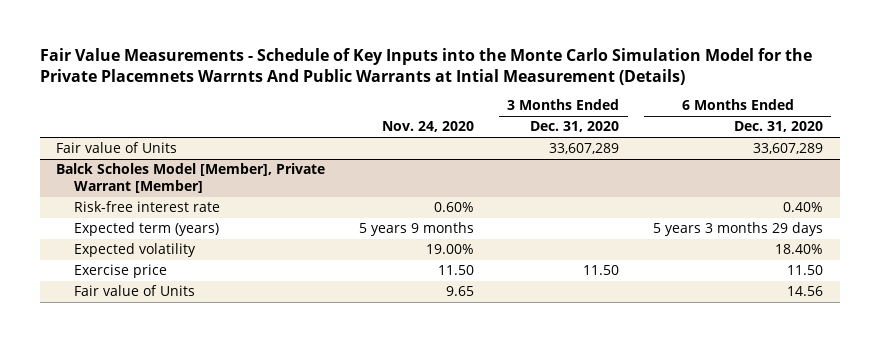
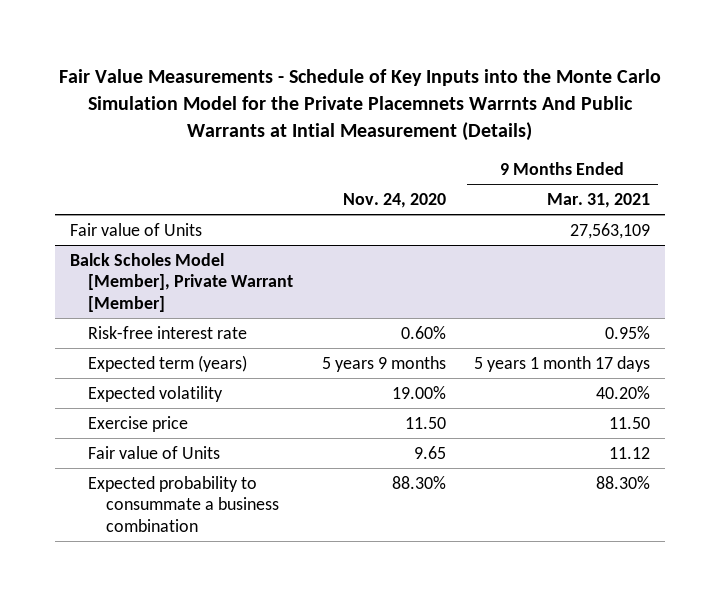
- | Nov. 24, 2020 | 3 Months Ended Dec. 31, 2020 | 6 Months Ended Dec. 31, 2020
+ | Nov. 24, 2020 | 9 Months Ended Mar. 31, 2021
@ Balck Scholes Model [Member], Private Warrant [Member]
+ Expected probability to consummate a business combination | 88.30% | 88.30%

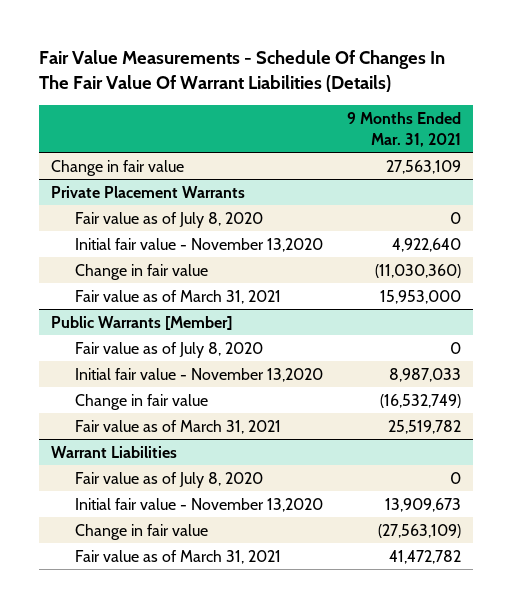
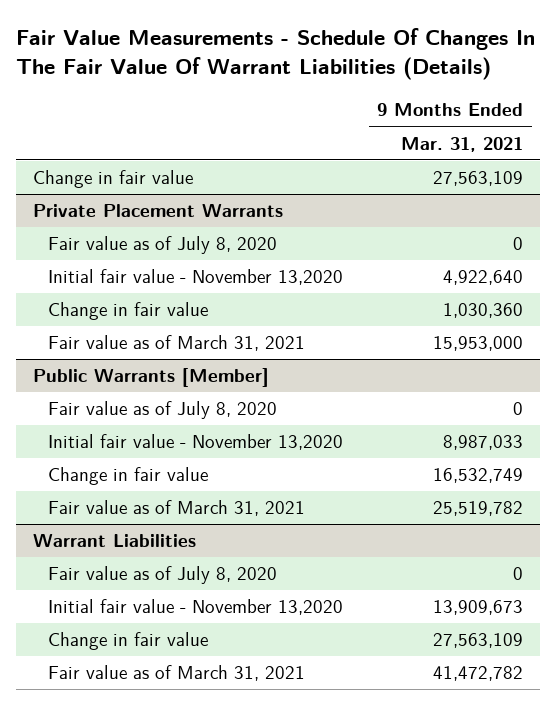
@ Private Placement Warrants
- Change in fair value | (11,030,360)
+ Change in fair value | 1,030,360
@ Public Warrants [Member]
- Change in fair value | (16,532,749)
+ Change in fair value | 16,532,749
@ Warrant Liabilities
- Change in fair value | (27,563,109)
+ Change in fair value | 27,563,109

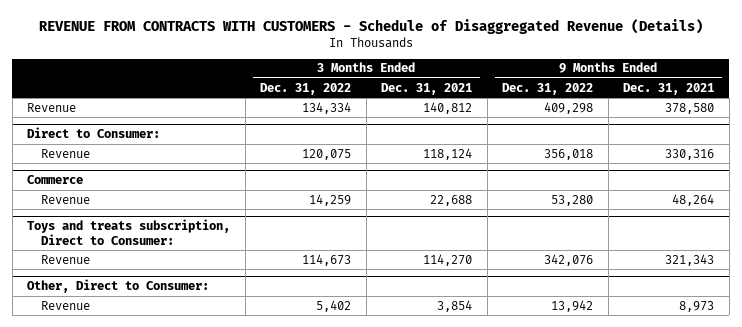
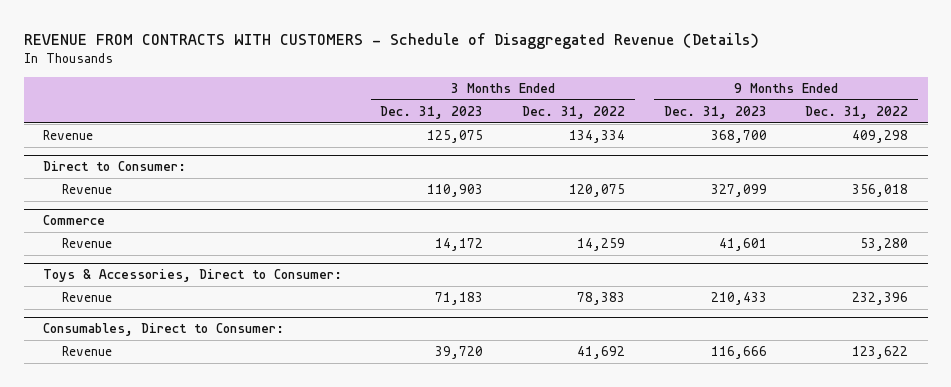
- | 3 Months Ended Dec. 31, 2022 | 3 Months Ended Dec. 31, 2021 | 9 Months Ended Dec. 31, 2022 | 9 Months Ended Dec. 31, 2021
+ | 3 Months Ended Dec. 31, 2023 | 3 Months Ended Dec. 31, 2022 | 9 Months Ended Dec. 31, 2023 | 9 Months Ended Dec. 31, 2022
- Toys and treats subscription, Direct to Consumer:
- Revenue | 114,673 | 114,270 | 342,076 | 321,343
- Other, Direct to Consumer:
- Revenue | 5,402 | 3,854 | 13,942 | 8,973
+ Toys & Accessories, Direct to Consumer:
+ Revenue | 71,183 | 78,383 | 210,433 | 232,396
+ Consumables, Direct to Consumer:
+ Revenue | 39,720 | 41,692 | 116,666 | 123,622

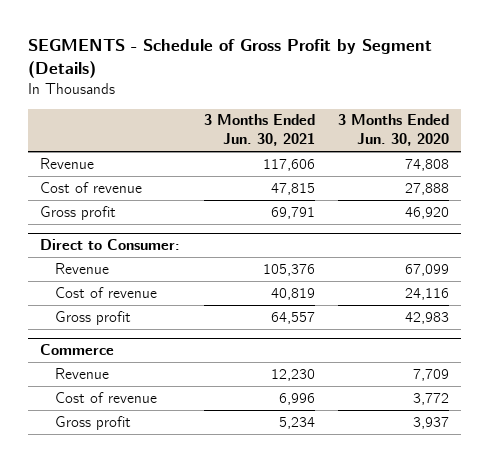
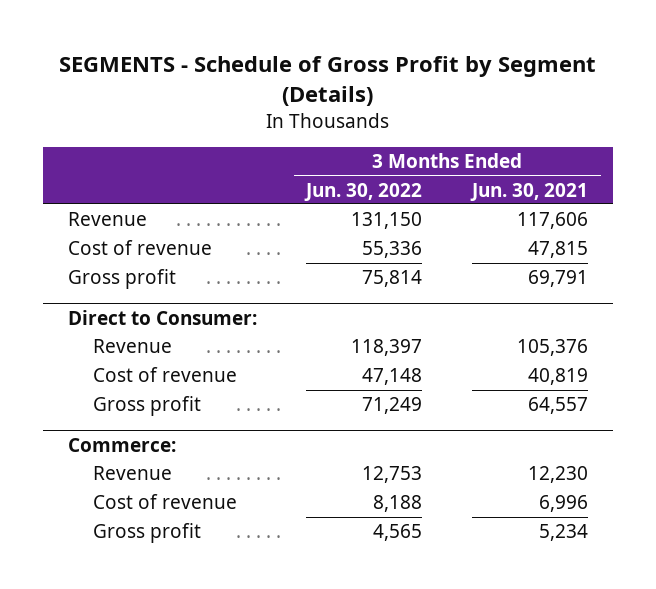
- | 3 Months Ended Jun. 30, 2021 | 3 Months Ended Jun. 30, 2020
+ | 3 Months Ended Jun. 30, 2022 | 3 Months Ended Jun. 30, 2021
- Commerce
+ Commerce:

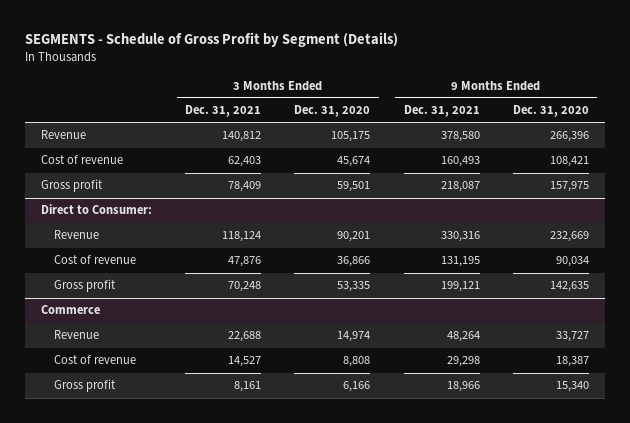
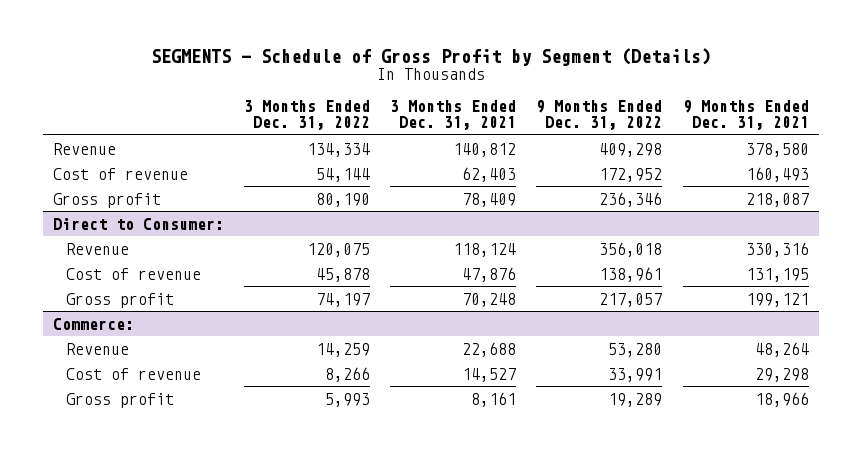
- | 3 Months Ended Dec. 31, 2021 | 3 Months Ended Dec. 31, 2020 | 9 Months Ended Dec. 31, 2021 | 9 Months Ended Dec. 31, 2020
+ | 3 Months Ended Dec. 31, 2022 | 3 Months Ended Dec. 31, 2021 | 9 Months Ended Dec. 31, 2022 | 9 Months Ended Dec. 31, 2021
- Commerce
+ Commerce:

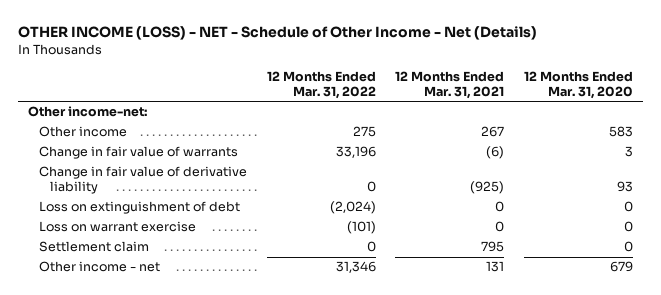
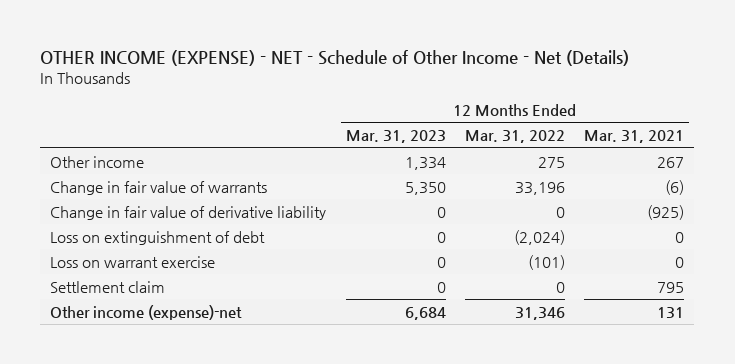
- OTHER INCOME (LOSS) - NET - Schedule of Other Income - Net (Details)
+ OTHER INCOME (EXPENSE) - NET - Schedule of Other Income - Net (Details)
- | 12 Months Ended Mar. 31, 2022 | 12 Months Ended Mar. 31, 2021 | 12 Months Ended Mar. 31, 2020
+ | 12 Months Ended Mar. 31, 2023 | 12 Months Ended Mar. 31, 2022 | 12 Months Ended Mar. 31, 2021
- Other income-net:
- Other income - net | 31,346 | 131 | 679
+ Other income (expense)-net | 6,684 | 31,346 | 131

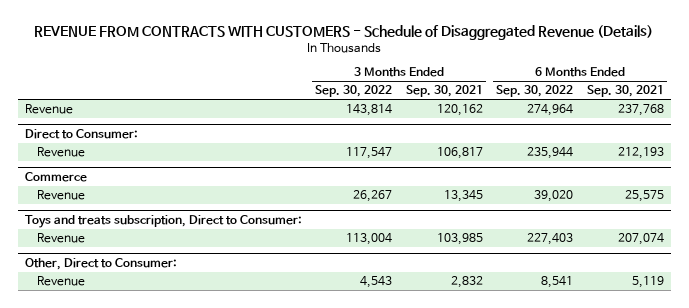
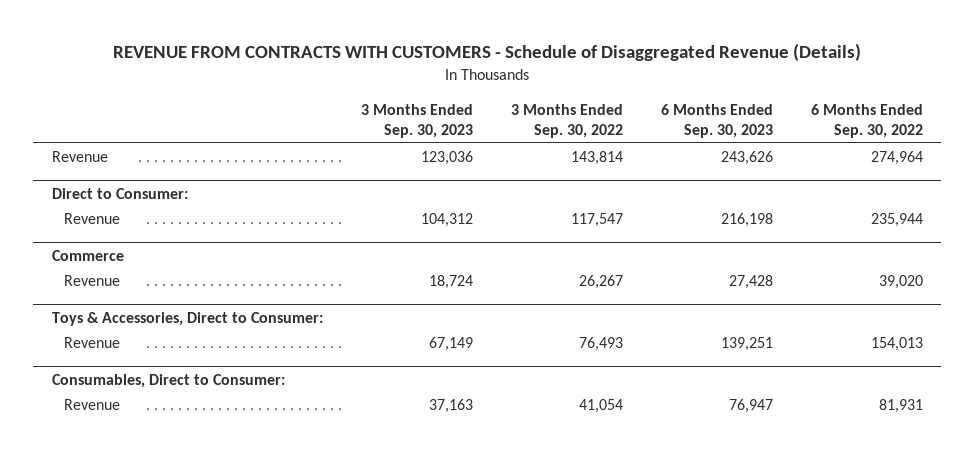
- | 3 Months Ended Sep. 30, 2022 | 3 Months Ended Sep. 30, 2021 | 6 Months Ended Sep. 30, 2022 | 6 Months Ended Sep. 30, 2021
+ | 3 Months Ended Sep. 30, 2023 | 3 Months Ended Sep. 30, 2022 | 6 Months Ended Sep. 30, 2023 | 6 Months Ended Sep. 30, 2022
- Toys and treats subscription, Direct to Consumer:
- Revenue | 113,004 | 103,985 | 227,403 | 207,074
- Other, Direct to Consumer:
- Revenue | 4,543 | 2,832 | 8,541 | 5,119
+ Toys & Accessories, Direct to Consumer:
+ Revenue | 67,149 | 76,493 | 139,251 | 154,013
+ Consumables, Direct to Consumer:
+ Revenue | 37,163 | 41,054 | 76,947 | 81,931

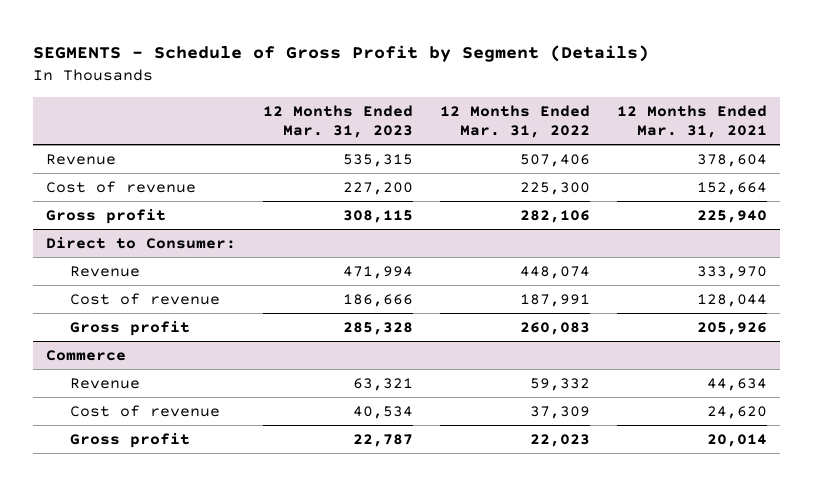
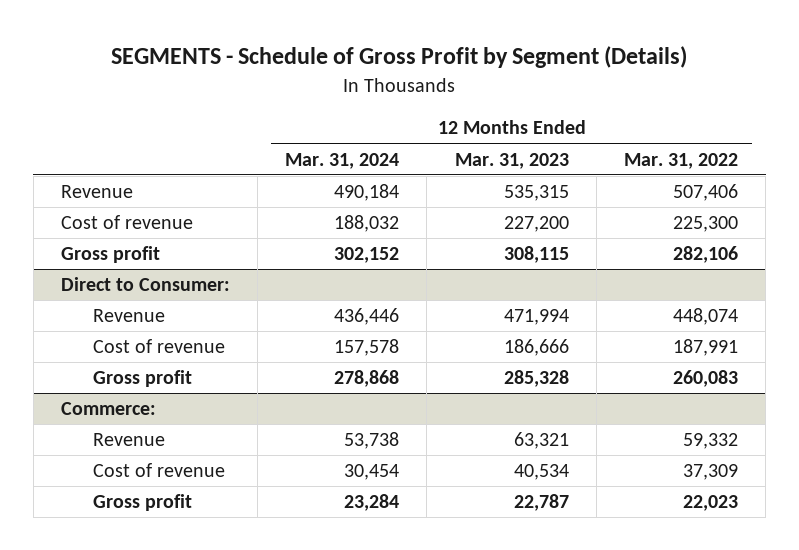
- | 12 Months Ended Mar. 31, 2023 | 12 Months Ended Mar. 31, 2022 | 12 Months Ended Mar. 31, 2021
+ | 12 Months Ended Mar. 31, 2024 | 12 Months Ended Mar. 31, 2023 | 12 Months Ended Mar. 31, 2022
- Commerce
+ Commerce:

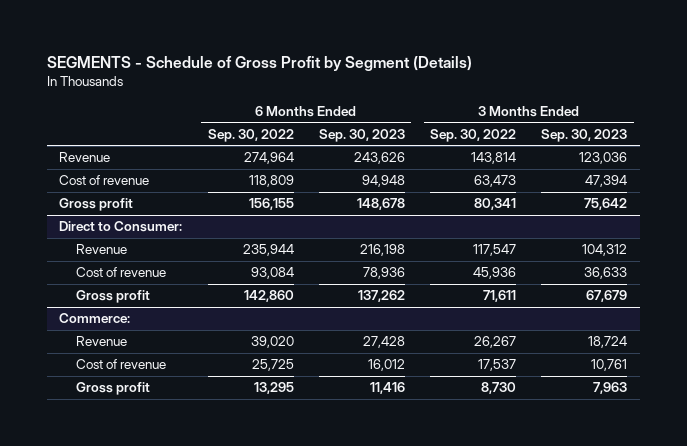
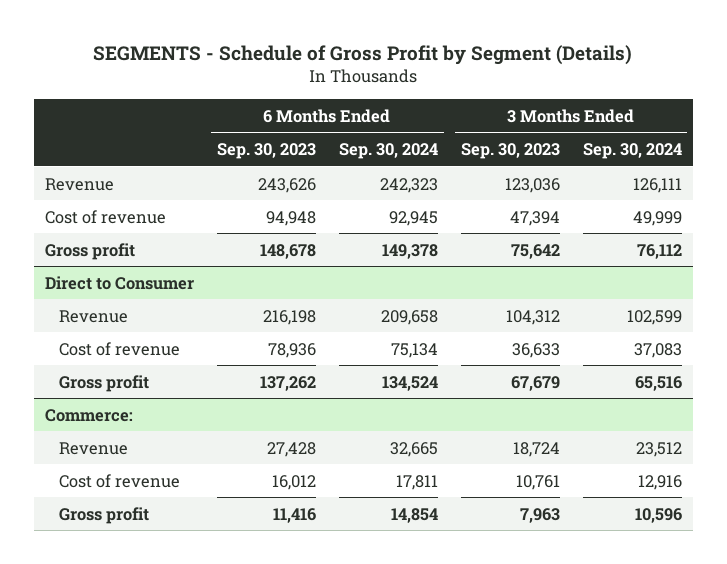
- | 6 Months Ended Sep. 30, 2022 | 6 Months Ended Sep. 30, 2023 | 3 Months Ended Sep. 30, 2022 | 3 Months Ended Sep. 30, 2023
+ | 6 Months Ended Sep. 30, 2023 | 6 Months Ended Sep. 30, 2024 | 3 Months Ended Sep. 30, 2023 | 3 Months Ended Sep. 30, 2024
- Direct to Consumer:
+ Direct to Consumer

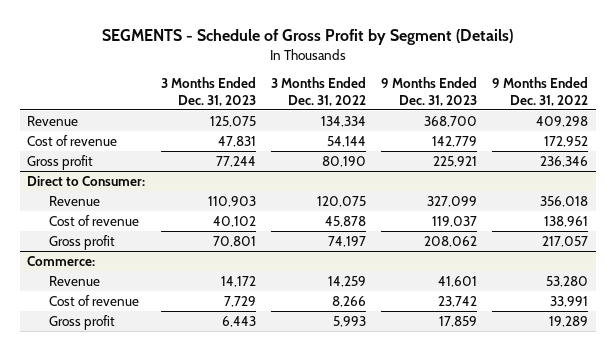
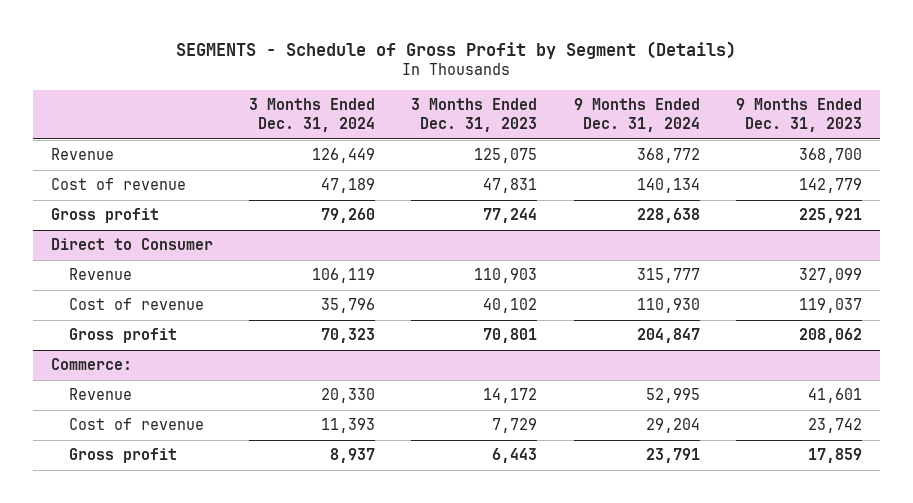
- | 3 Months Ended Dec. 31, 2023 | 3 Months Ended Dec. 31, 2022 | 9 Months Ended Dec. 31, 2023 | 9 Months Ended Dec. 31, 2022
+ | 3 Months Ended Dec. 31, 2024 | 3 Months Ended Dec. 31, 2023 | 9 Months Ended Dec. 31, 2024 | 9 Months Ended Dec. 31, 2023
- Direct to Consumer:
+ Direct to Consumer

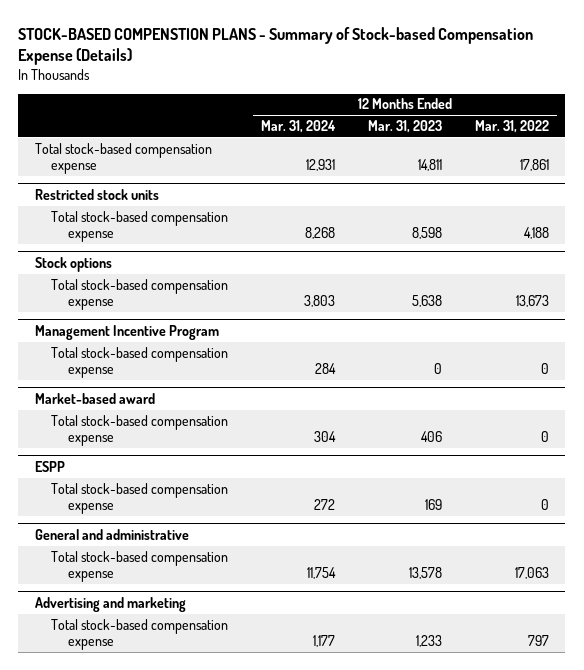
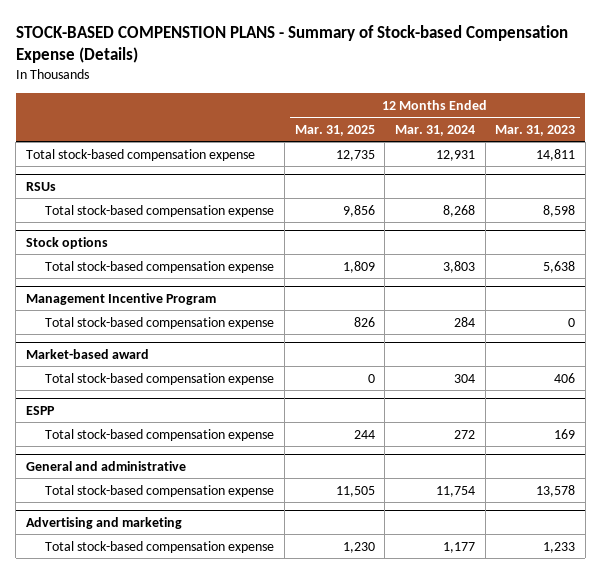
- | 12 Months Ended Mar. 31, 2024 | 12 Months Ended Mar. 31, 2023 | 12 Months Ended Mar. 31, 2022
+ | 12 Months Ended Mar. 31, 2025 | 12 Months Ended Mar. 31, 2024 | 12 Months Ended Mar. 31, 2023
- Restricted stock units
+ RSUs

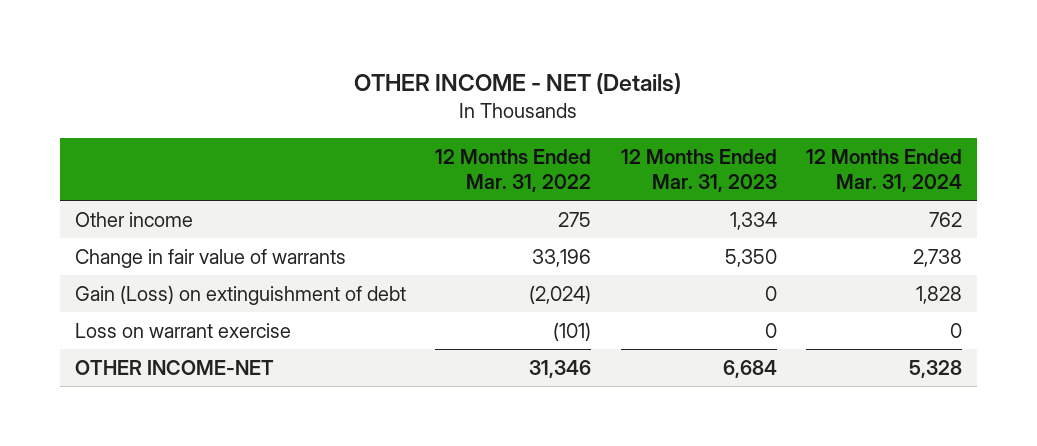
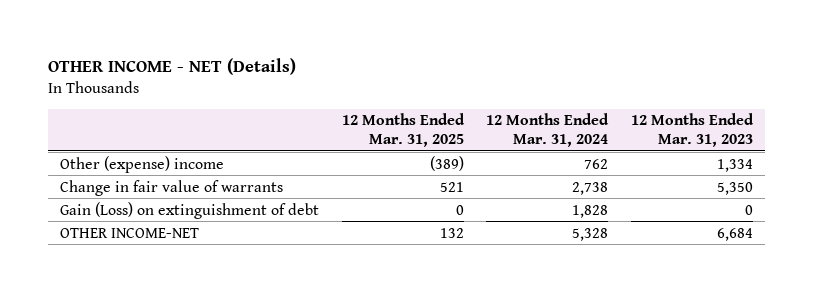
- | 12 Months Ended Mar. 31, 2022 | 12 Months Ended Mar. 31, 2023 | 12 Months Ended Mar. 31, 2024
+ | 12 Months Ended Mar. 31, 2025 | 12 Months Ended Mar. 31, 2024 | 12 Months Ended Mar. 31, 2023
- Other income | 275 | 1,334 | 762
+ Other (expense) income | (389) | 762 | 1,334
- Loss on warrant exercise | (101) | 0 | 0

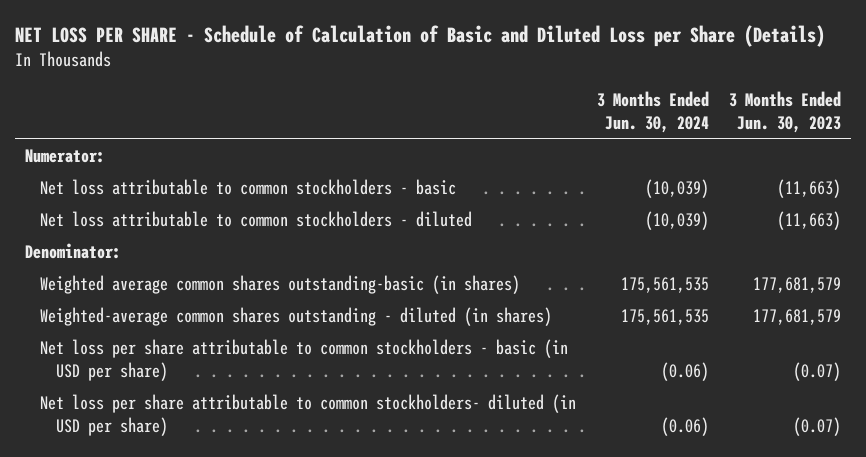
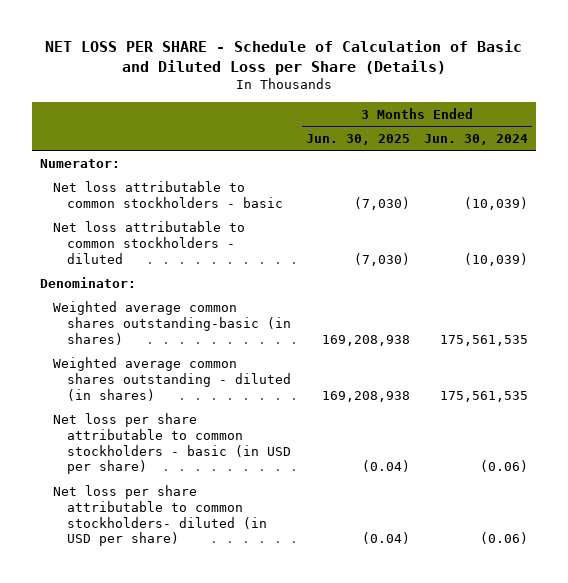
- | 3 Months Ended Jun. 30, 2024 | 3 Months Ended Jun. 30, 2023
+ | 3 Months Ended Jun. 30, 2025 | 3 Months Ended Jun. 30, 2024
- Weighted-average common shares outstanding - diluted (in shares) | 175,561,535 | 177,681,579
+ Weighted average common shares outstanding - diluted (in shares) | 169,208,938 | 175,561,535

